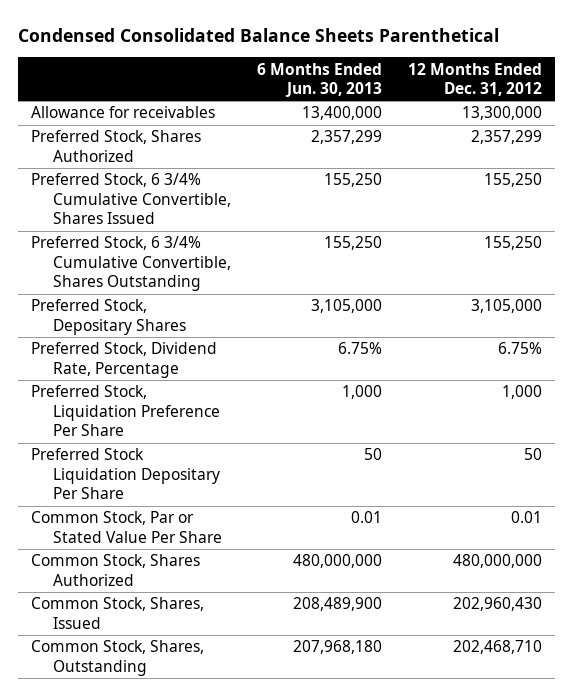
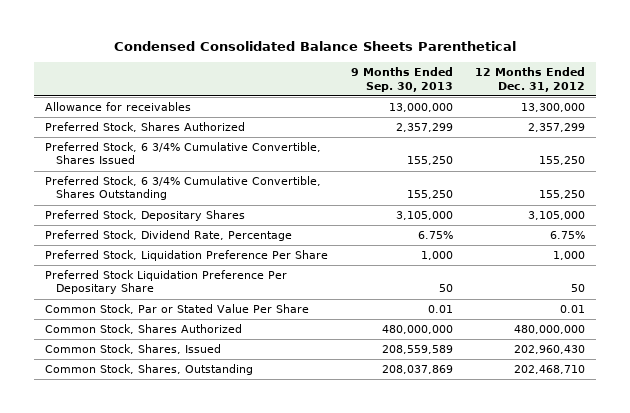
- | 6 Months Ended Jun. 30, 2013 | 12 Months Ended Dec. 31, 2012
+ | 9 Months Ended Sep. 30, 2013 | 12 Months Ended Dec. 31, 2012
- Preferred Stock Liquidation Depositary Per Share | 50 | 50
+ Preferred Stock Liquidation Preference Per Depositary Share | 50 | 50

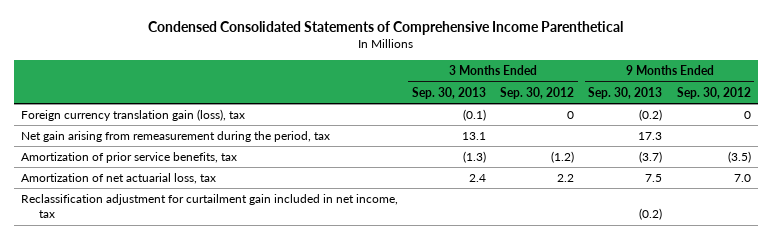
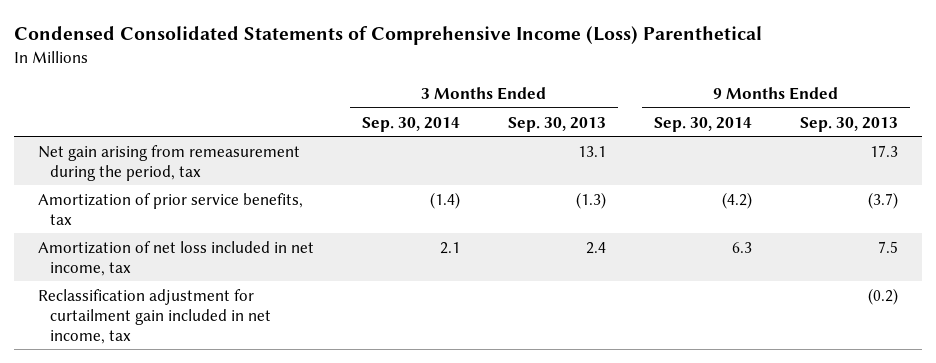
- Condensed Consolidated Statements of Comprehensive Income Parenthetical
+ Condensed Consolidated Statements of Comprehensive Income (Loss) Parenthetical
- | 3 Months Ended Sep. 30, 2013 | 3 Months Ended Sep. 30, 2012 | 9 Months Ended Sep. 30, 2013 | 9 Months Ended Sep. 30, 2012
+ | 3 Months Ended Sep. 30, 2014 | 3 Months Ended Sep. 30, 2013 | 9 Months Ended Sep. 30, 2014 | 9 Months Ended Sep. 30, 2013
- Foreign currency translation gain (loss), tax | (0.1) | 0 | (0.2) | 0
- Amortization of net actuarial loss, tax | 2.4 | 2.2 | 7.5 | 7.0
+ Amortization of net loss included in net income, tax | 2.1 | 2.4 | 6.3 | 7.5

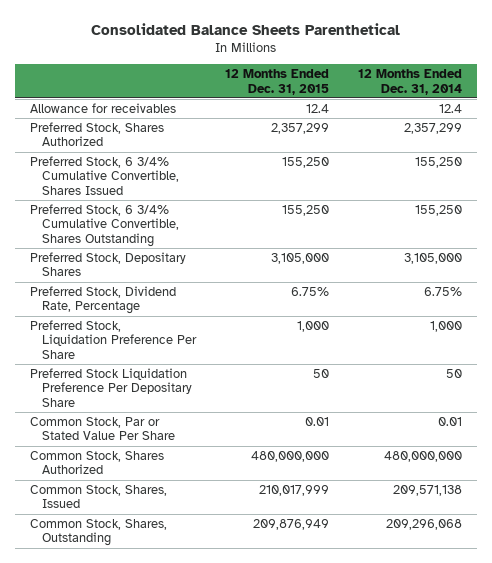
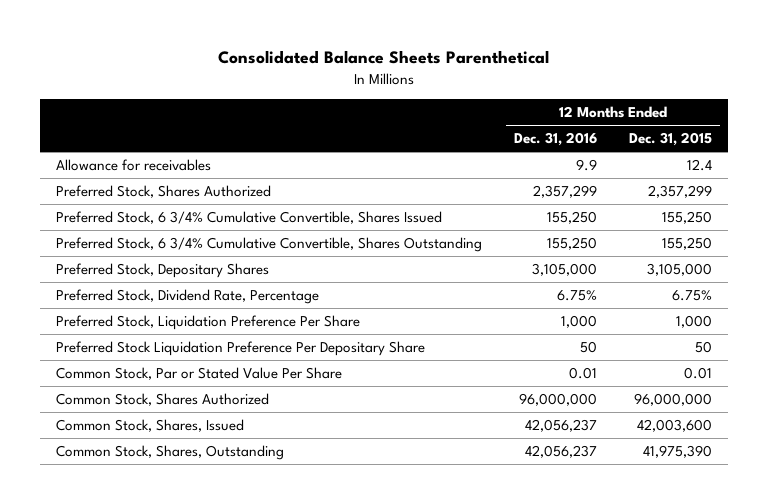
- | 12 Months Ended Dec. 31, 2015 | 12 Months Ended Dec. 31, 2014
+ | 12 Months Ended Dec. 31, 2016 | 12 Months Ended Dec. 31, 2015
- Common Stock, Shares Authorized | 480,000,000 | 480,000,000
- Common Stock, Shares, Issued | 210,017,999 | 209,571,138
- Common Stock, Shares, Outstanding | 209,876,949 | 209,296,068
+ Common Stock, Shares Authorized | 96,000,000 | 96,000,000
+ Common Stock, Shares, Issued | 42,056,237 | 42,003,600
+ Common Stock, Shares, Outstanding | 42,056,237 | 41,975,390

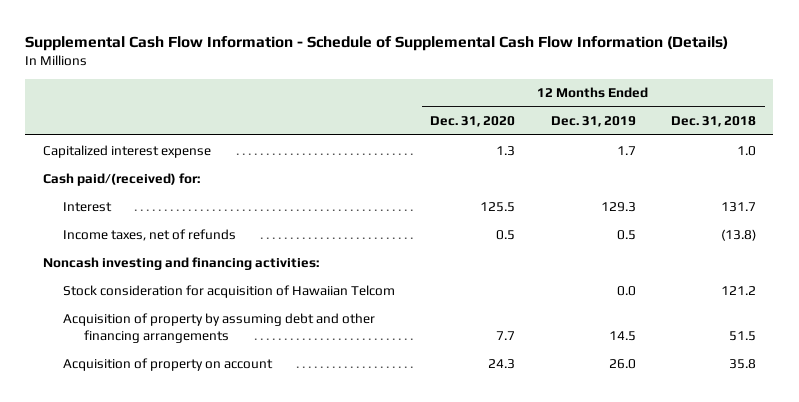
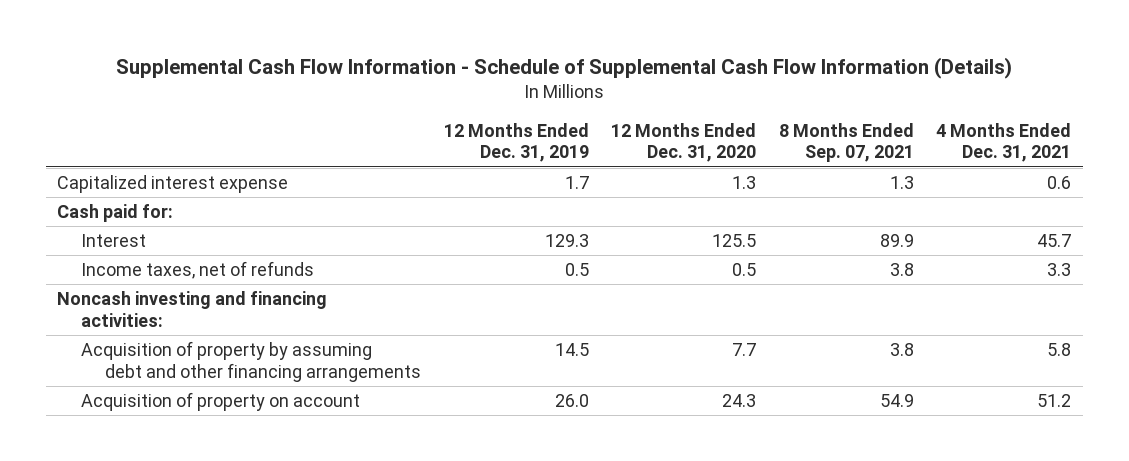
- | 12 Months Ended Dec. 31, 2020 | 12 Months Ended Dec. 31, 2019 | 12 Months Ended Dec. 31, 2018
+ | 12 Months Ended Dec. 31, 2019 | 12 Months Ended Dec. 31, 2020 | 8 Months Ended Sep. 07, 2021 | 4 Months Ended Dec. 31, 2021
- Cash paid/(received) for:
+ Cash paid for:
- Stock consideration for acquisition of Hawaiian Telcom | | 0.0 | 121.2

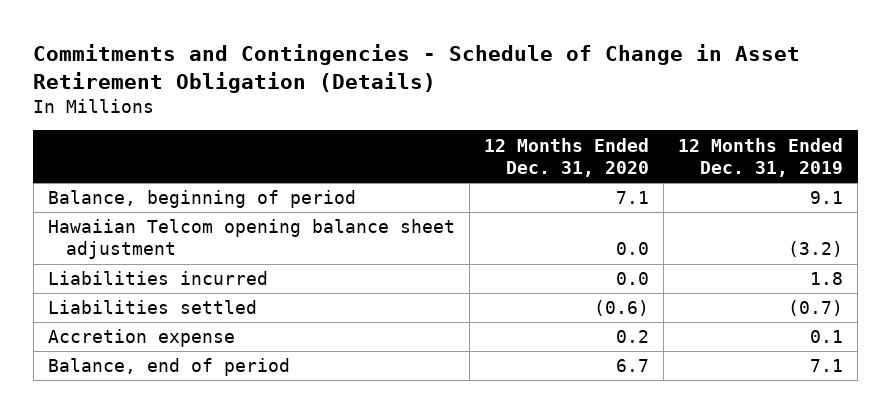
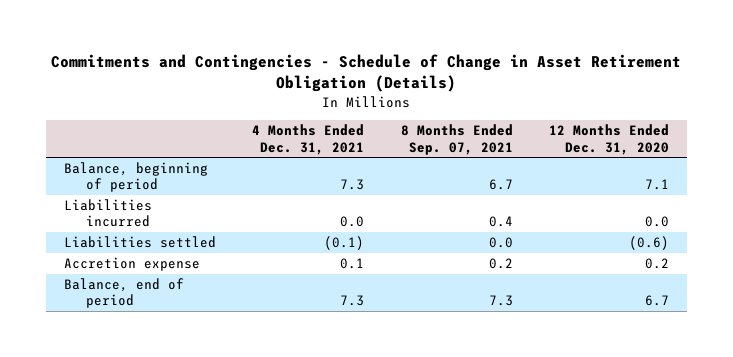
- | 12 Months Ended Dec. 31, 2020 | 12 Months Ended Dec. 31, 2019
+ | 4 Months Ended Dec. 31, 2021 | 8 Months Ended Sep. 07, 2021 | 12 Months Ended Dec. 31, 2020
- Hawaiian Telcom opening balance sheet adjustment | 0.0 | (3.2)

